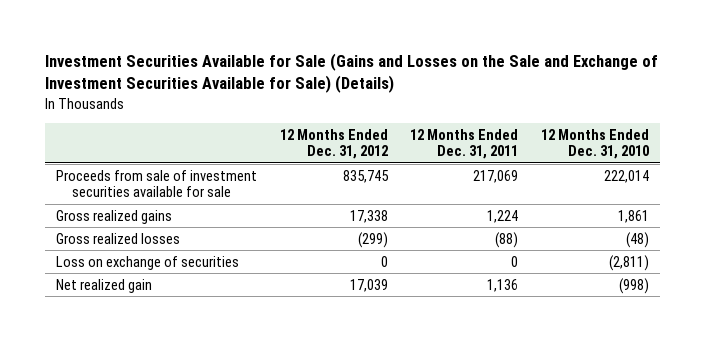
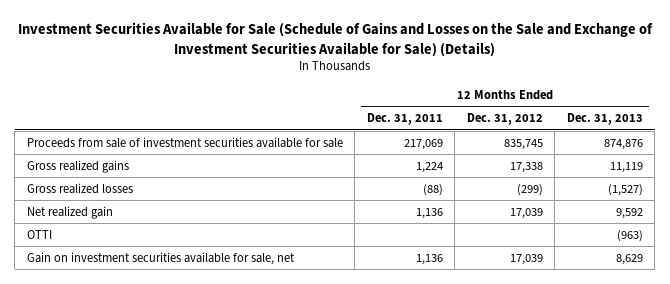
- Investment Securities Available for Sale (Gains and Losses on the Sale and Exchange of Investment Securities Available for Sale) (Details)
+ Investment Securities Available for Sale (Schedule of Gains and Losses on the Sale and Exchange of Investment Securities Available for Sale) (Details)
- | 12 Months Ended Dec. 31, 2012 | 12 Months Ended Dec. 31, 2011 | 12 Months Ended Dec. 31, 2010
+ | 12 Months Ended Dec. 31, 2011 | 12 Months Ended Dec. 31, 2012 | 12 Months Ended Dec. 31, 2013
- Loss on exchange of securities | 0 | 0 | (2,811)
+ OTTI | | | (963)
+ Gain on investment securities available for sale, net | 1,136 | 17,039 | 8,629

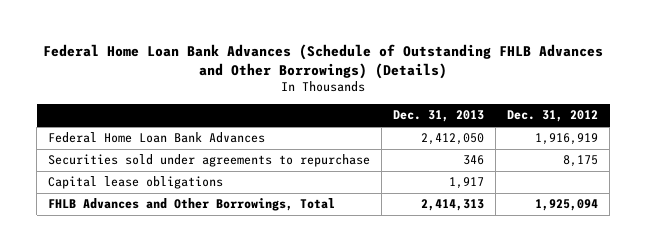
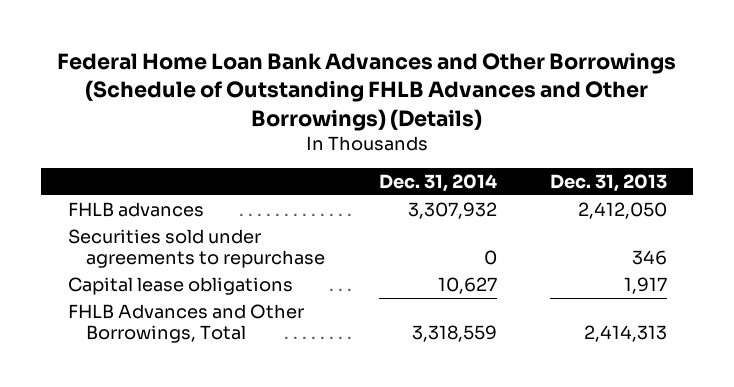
- Federal Home Loan Bank Advances (Schedule of Outstanding FHLB Advances and Other Borrowings) (Details)
+ Federal Home Loan Bank Advances and Other Borrowings (Schedule of Outstanding FHLB Advances and Other Borrowings) (Details)
- | Dec. 31, 2013 | Dec. 31, 2012
+ | Dec. 31, 2014 | Dec. 31, 2013
- Federal Home Loan Bank Advances | 2,412,050 | 1,916,919
+ FHLB advances | 3,307,932 | 2,412,050

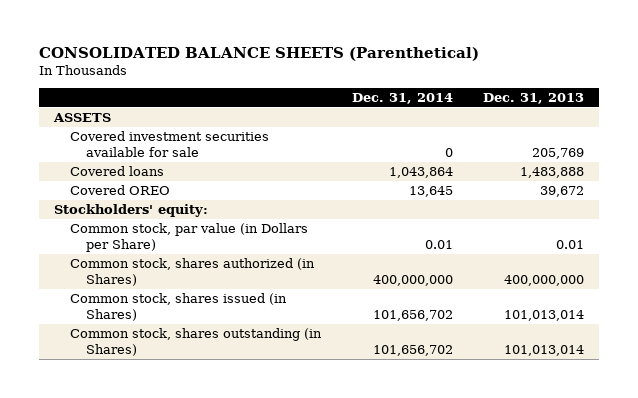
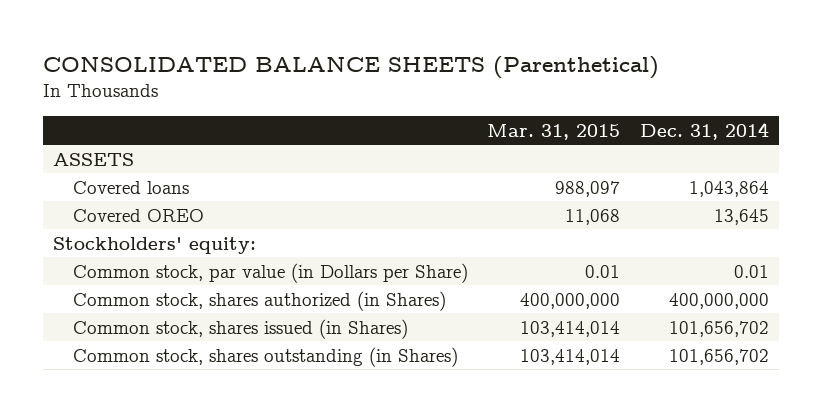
- | Dec. 31, 2014 | Dec. 31, 2013
+ | Mar. 31, 2015 | Dec. 31, 2014
- Covered investment securities available for sale | 0 | 205,769

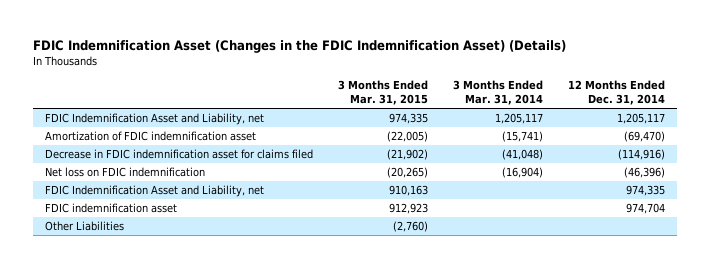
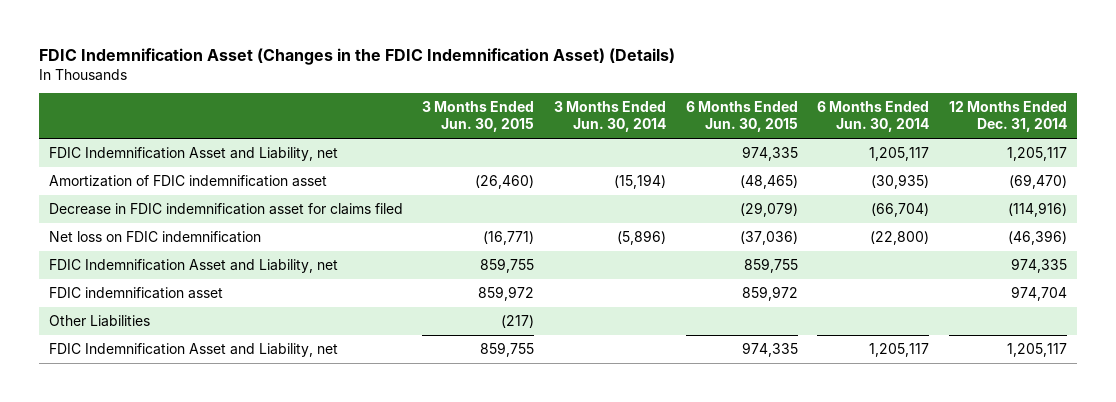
- | 3 Months Ended Mar. 31, 2015 | 3 Months Ended Mar. 31, 2014 | 12 Months Ended Dec. 31, 2014
+ | 3 Months Ended Jun. 30, 2015 | 3 Months Ended Jun. 30, 2014 | 6 Months Ended Jun. 30, 2015 | 6 Months Ended Jun. 30, 2014 | 12 Months Ended Dec. 31, 2014
+ FDIC Indemnification Asset and Liability, net | 859,755 | | 974,335 | 1,205,117 | 1,205,117

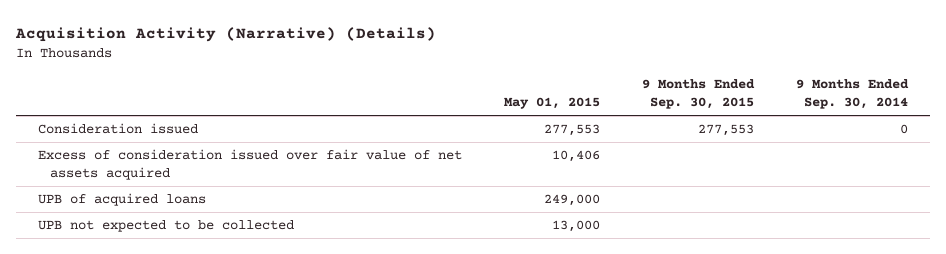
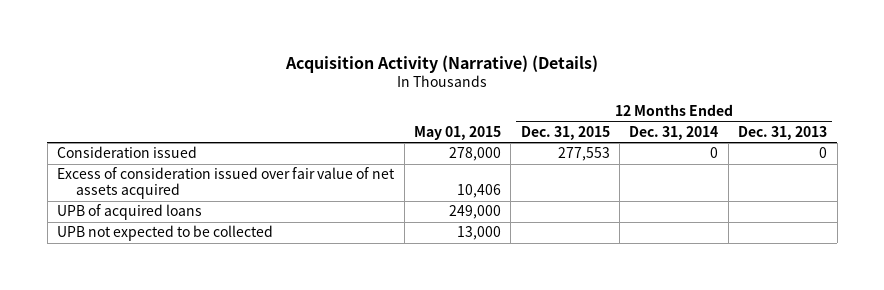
- | May 01, 2015 | 9 Months Ended Sep. 30, 2015 | 9 Months Ended Sep. 30, 2014
+ | May 01, 2015 | 12 Months Ended Dec. 31, 2015 | 12 Months Ended Dec. 31, 2014 | 12 Months Ended Dec. 31, 2013
- Consideration issued | 277,553 | 277,553 | 0
+ Consideration issued | 278,000 | 277,553 | 0 | 0

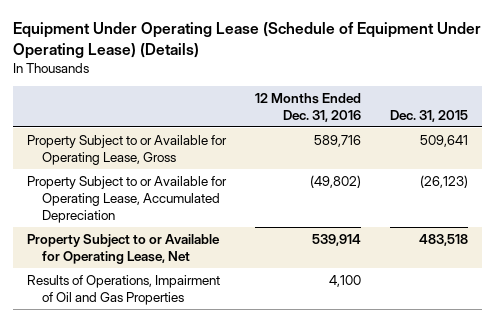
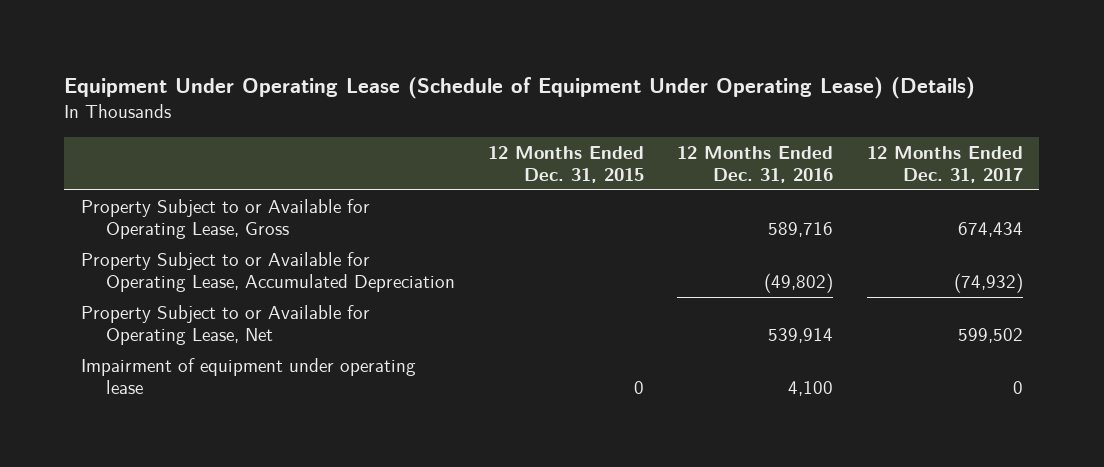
- | 12 Months Ended Dec. 31, 2016 | Dec. 31, 2015
+ | 12 Months Ended Dec. 31, 2015 | 12 Months Ended Dec. 31, 2016 | 12 Months Ended Dec. 31, 2017
- Results of Operations, Impairment of Oil and Gas Properties | 4,100 |
+ Impairment of equipment under operating lease | 0 | 4,100 | 0

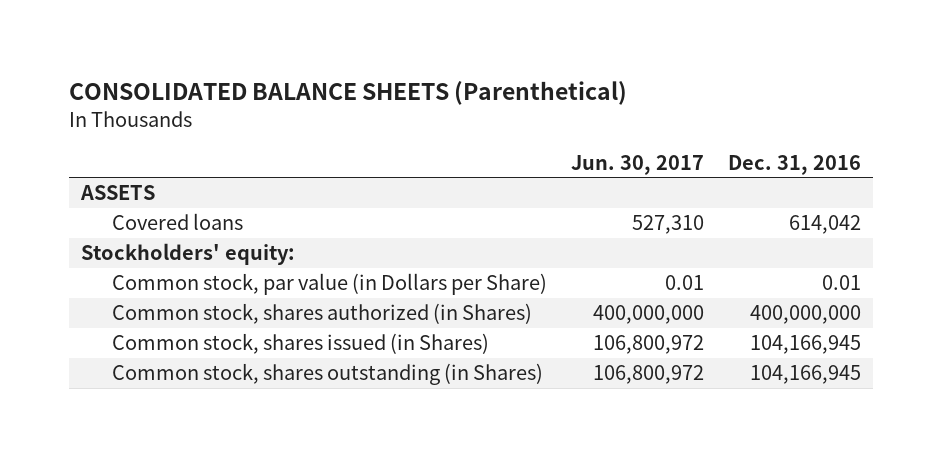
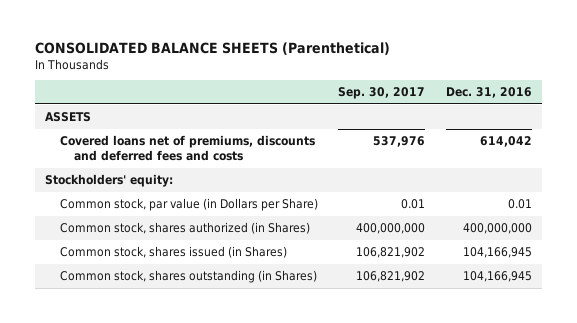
- | Jun. 30, 2017 | Dec. 31, 2016
+ | Sep. 30, 2017 | Dec. 31, 2016
- Covered loans | 527,310 | 614,042
+ Covered loans net of premiums, discounts and deferred fees and costs | 537,976 | 614,042

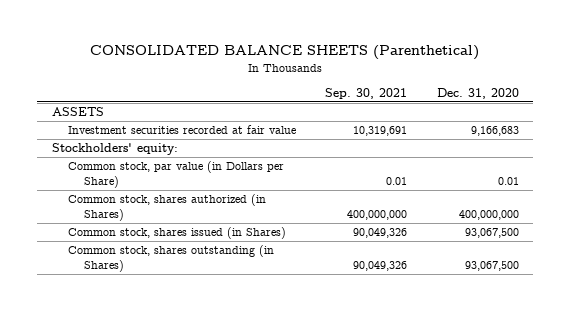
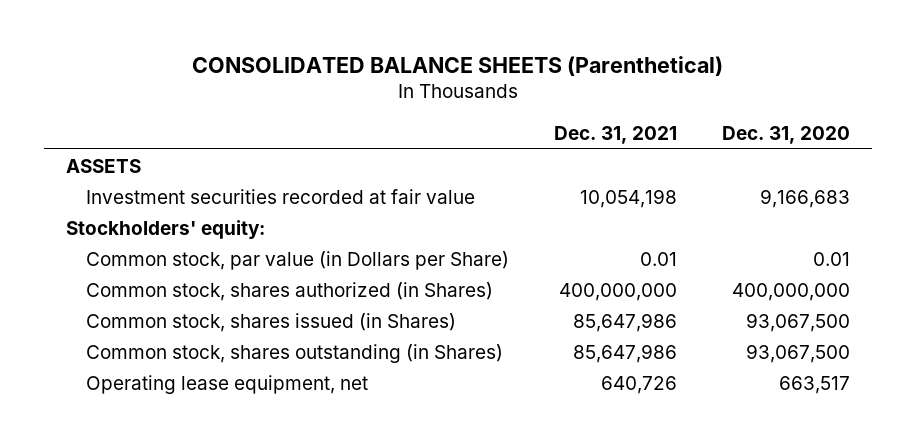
- | Sep. 30, 2021 | Dec. 31, 2020
+ | Dec. 31, 2021 | Dec. 31, 2020
+ Operating lease equipment, net | 640,726 | 663,517

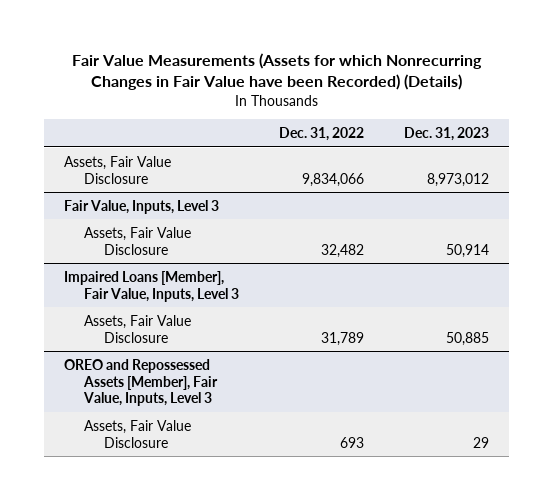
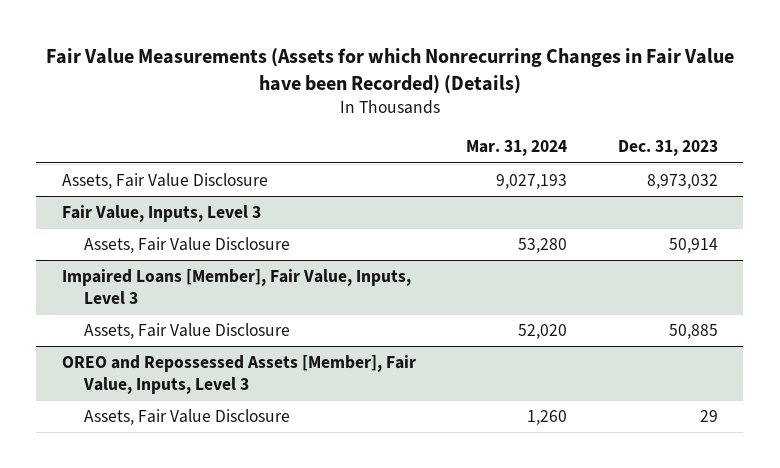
- | Dec. 31, 2022 | Dec. 31, 2023
+ | Mar. 31, 2024 | Dec. 31, 2023
- Assets, Fair Value Disclosure | 9,834,066 | 8,973,012
+ Assets, Fair Value Disclosure | 9,027,193 | 8,973,032

